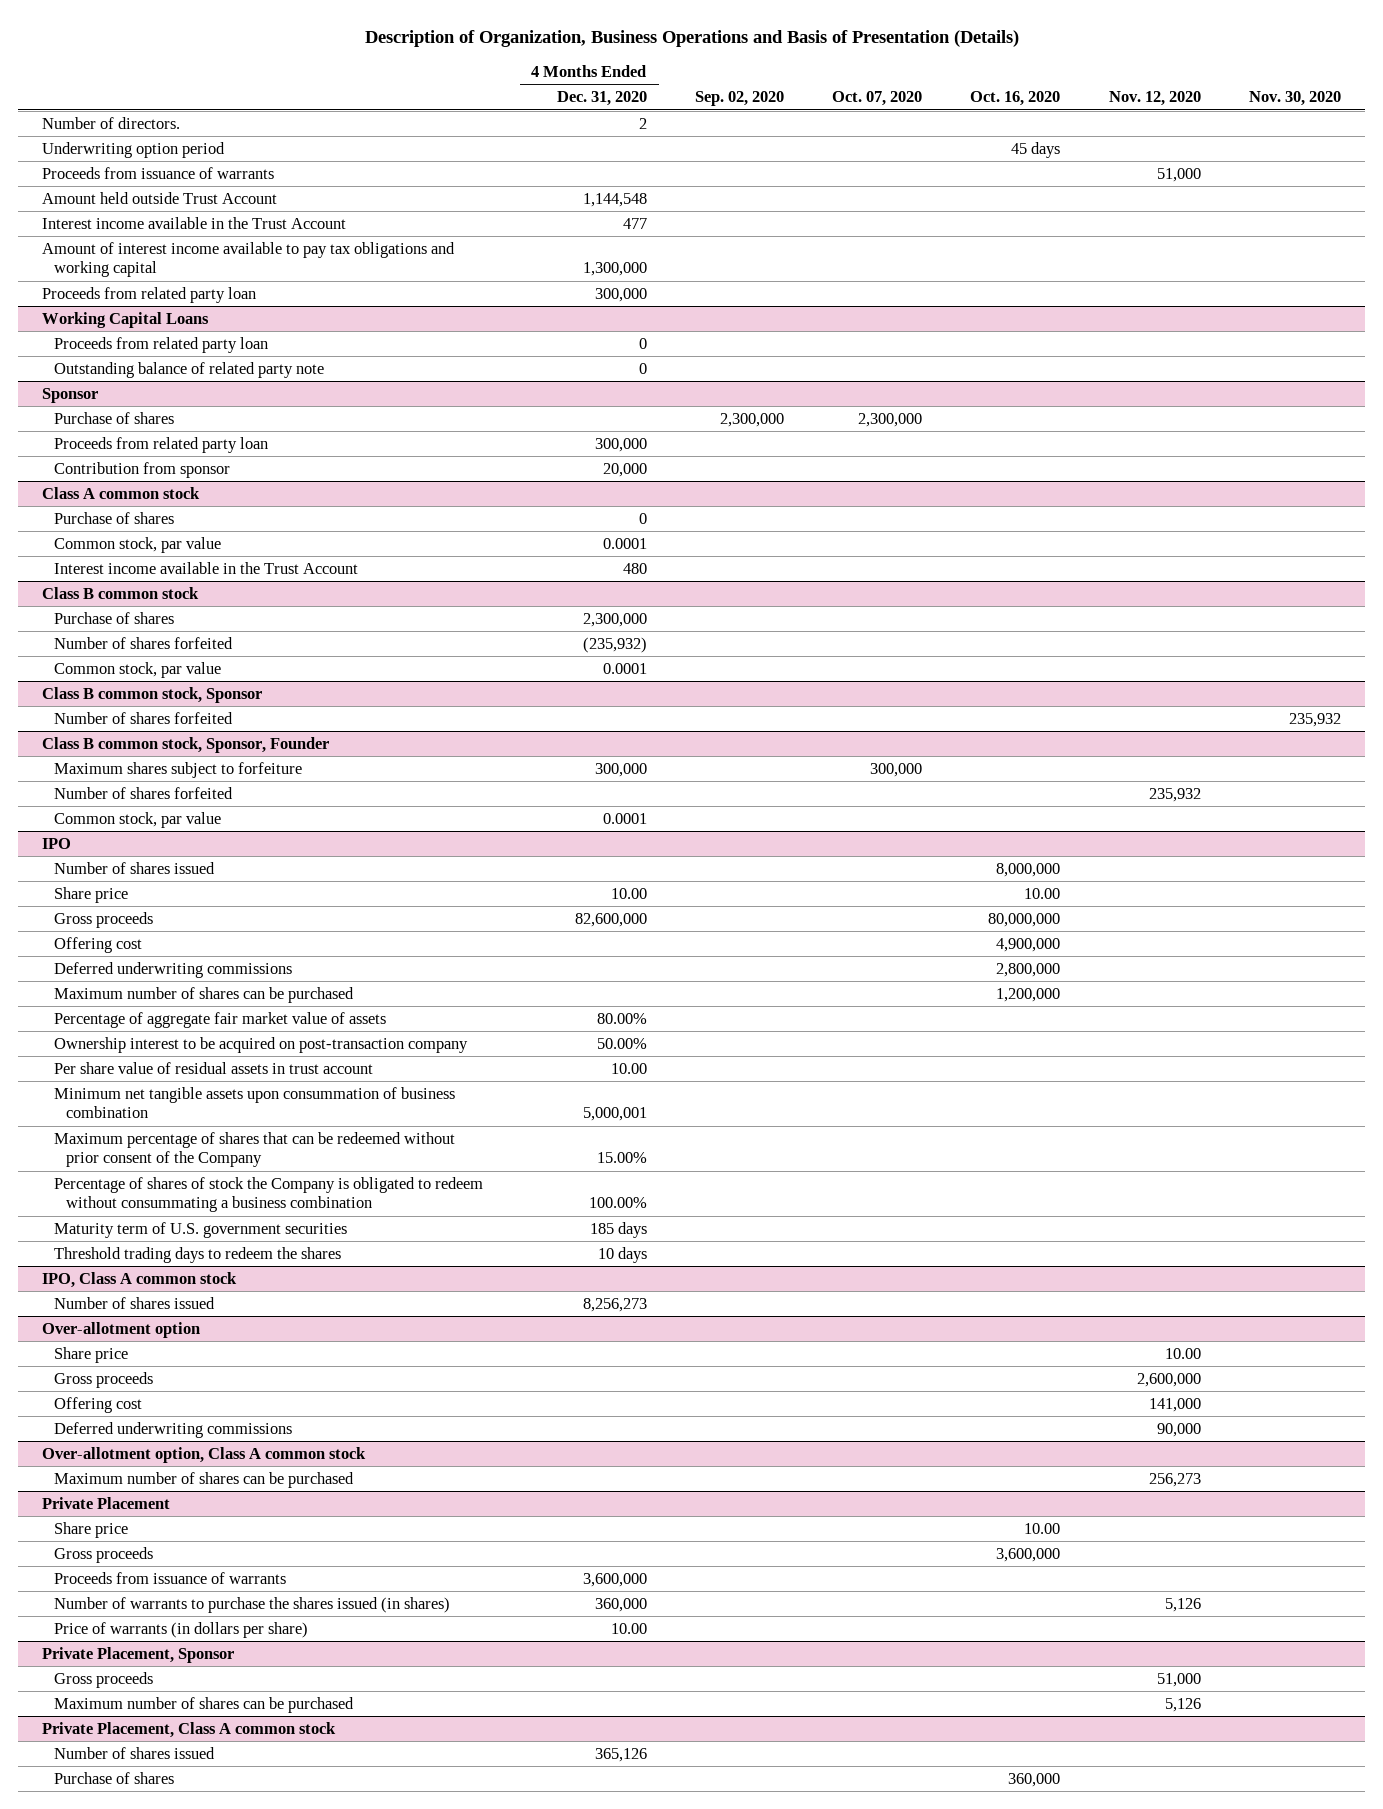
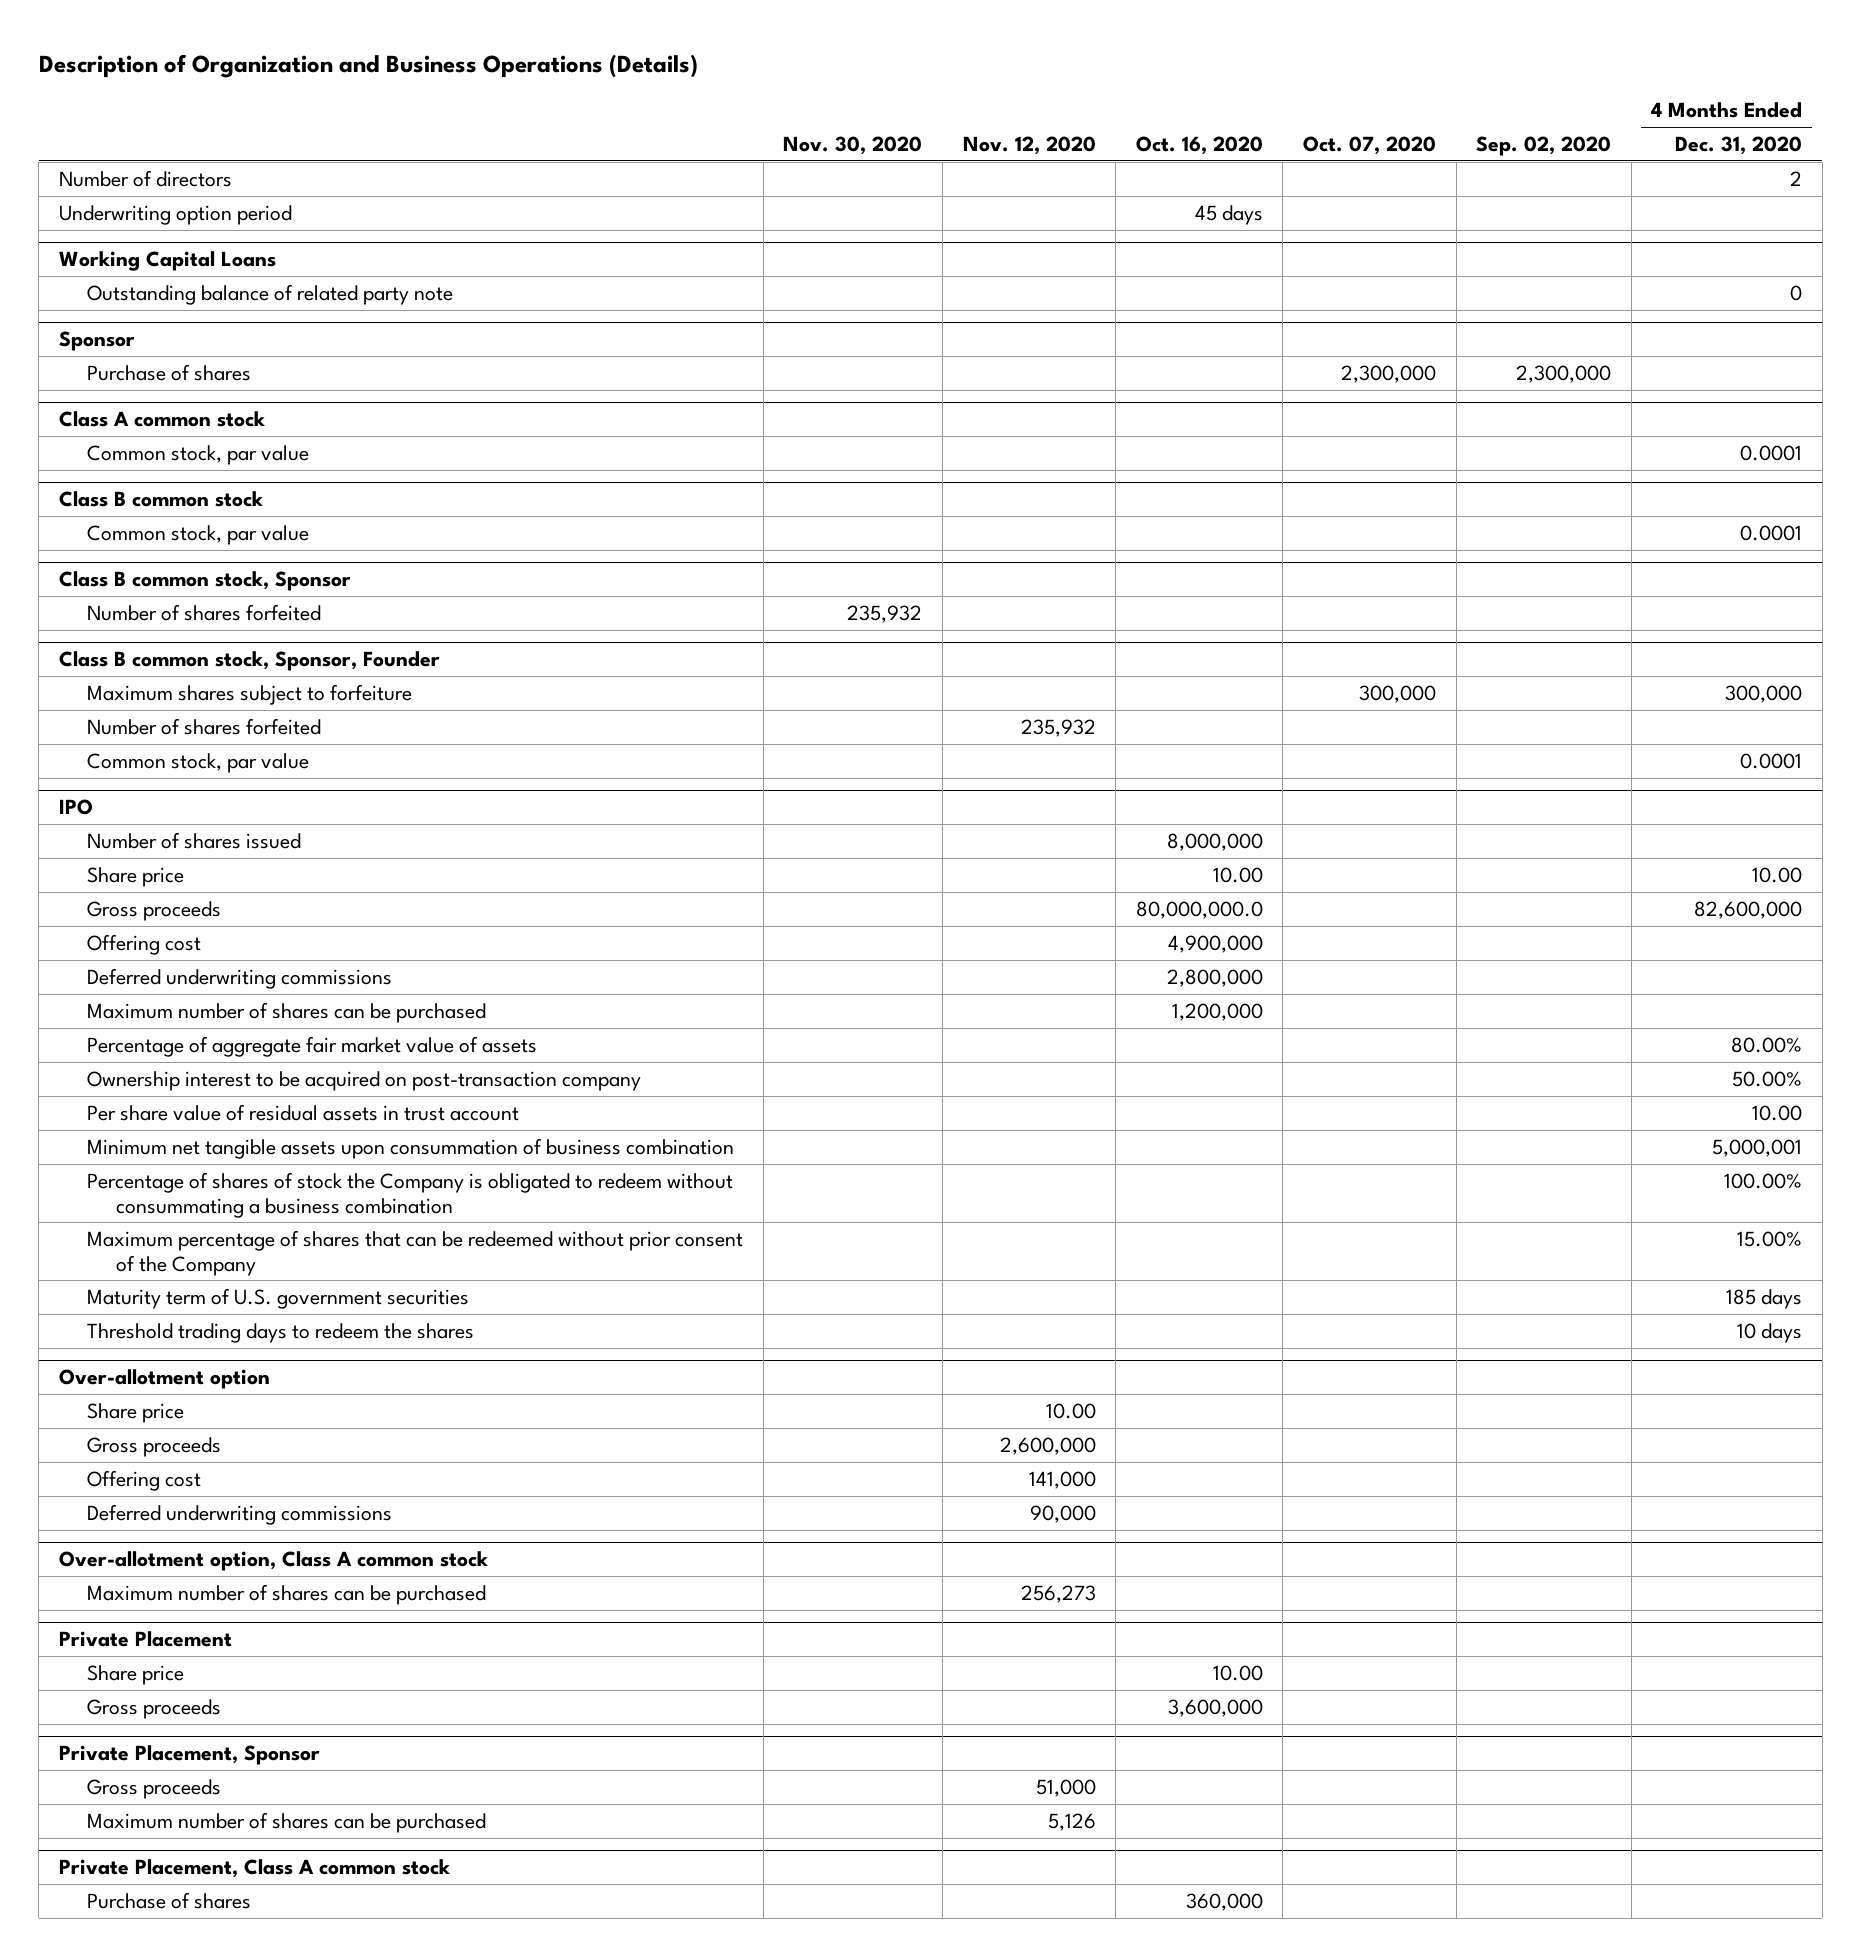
- Description of Organization, Business Operations and Basis of Presentation (Details)
+ Description of Organization and Business Operations (Details)
- | 4 Months Ended Dec. 31, 2020 | Sep. 02, 2020 | Oct. 07, 2020 | Oct. 16, 2020 | Nov. 12, 2020 | Nov. 30, 2020
+ | Nov. 30, 2020 | Nov. 12, 2020 | Oct. 16, 2020 | Oct. 07, 2020 | Sep. 02, 2020 | 4 Months Ended Dec. 31, 2020
- Number of directors. | 2 | | | | |
+ Number of directors | | | | | | 2
- Proceeds from issuance of warrants | | | | | 51,000 |
- Amount held outside Trust Account | 1,144,548 | | | | |
- Interest income available in the Trust Account | 477 | | | | |
- Amount of interest income available to pay tax obligations and working capital | 1,300,000 | | | | |
- Proceeds from related party loan | 300,000 | | | | |
@ Working Capital Loans
- Proceeds from related party loan | 0 | | | | |
@ Sponsor
- Proceeds from related party loan | 300,000 | | | | |
- Contribution from sponsor | 20,000 | | | | |
@ Class A common stock
- Purchase of shares | 0 | | | | |
- Interest income available in the Trust Account | 480 | | | | |
@ Class B common stock
- Purchase of shares | 2,300,000 | | | | |
- Number of shares forfeited | (235,932) | | | | |
@ IPO
- Gross proceeds | 82,600,000 | | | 80,000,000 | |
+ Gross proceeds | | | 80,000,000.0 | | | 82,600,000
moved down: Maximum percentage of shares that can be redeemed without prior consent of the Company | | | | | | 15.00%
- IPO, Class A common stock
- Number of shares issued | 8,256,273 | | | | |
@ Private Placement
- Proceeds from issuance of warrants | 3,600,000 | | | | |
- Number of warrants to purchase the shares issued (in shares) | 360,000 | | | | 5,126 |
- Price of warrants (in dollars per share) | 10.00 | | | | |
@ Private Placement, Class A common stock
- Number of shares issued | 365,126 | | | | |

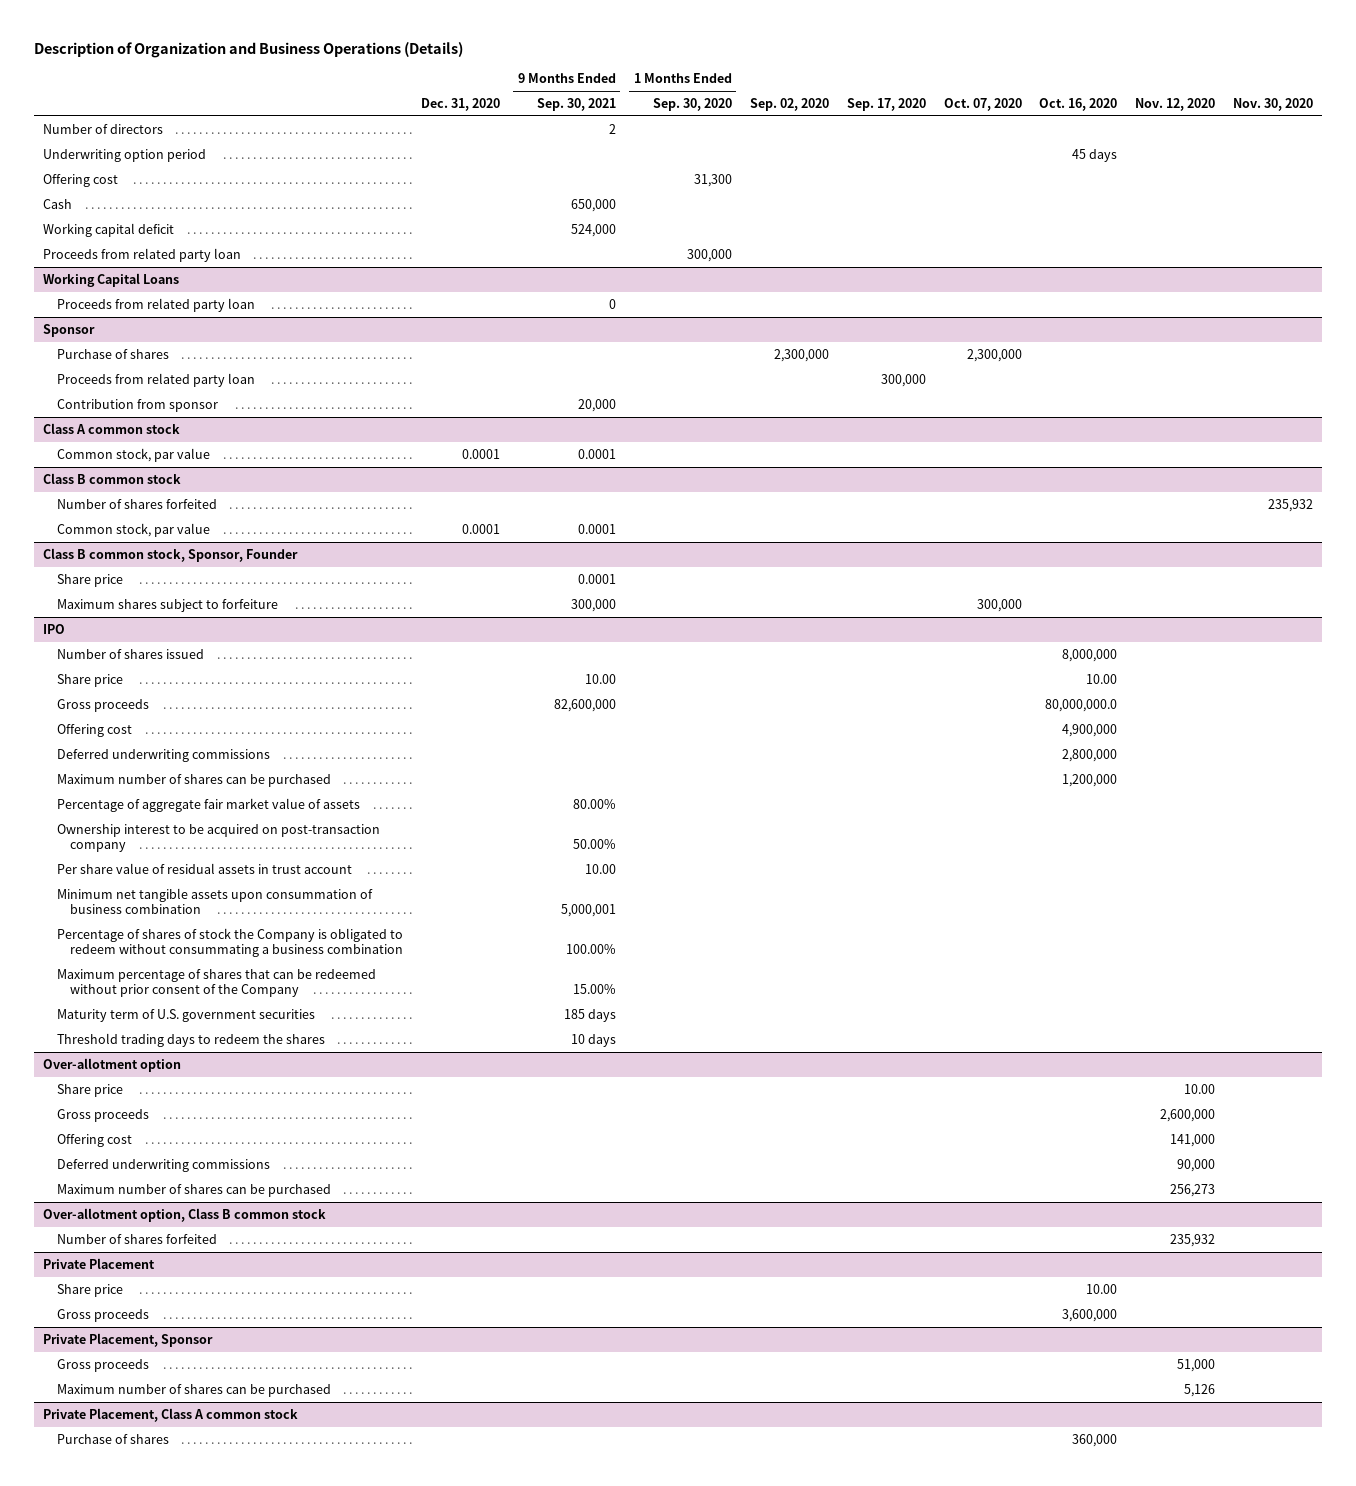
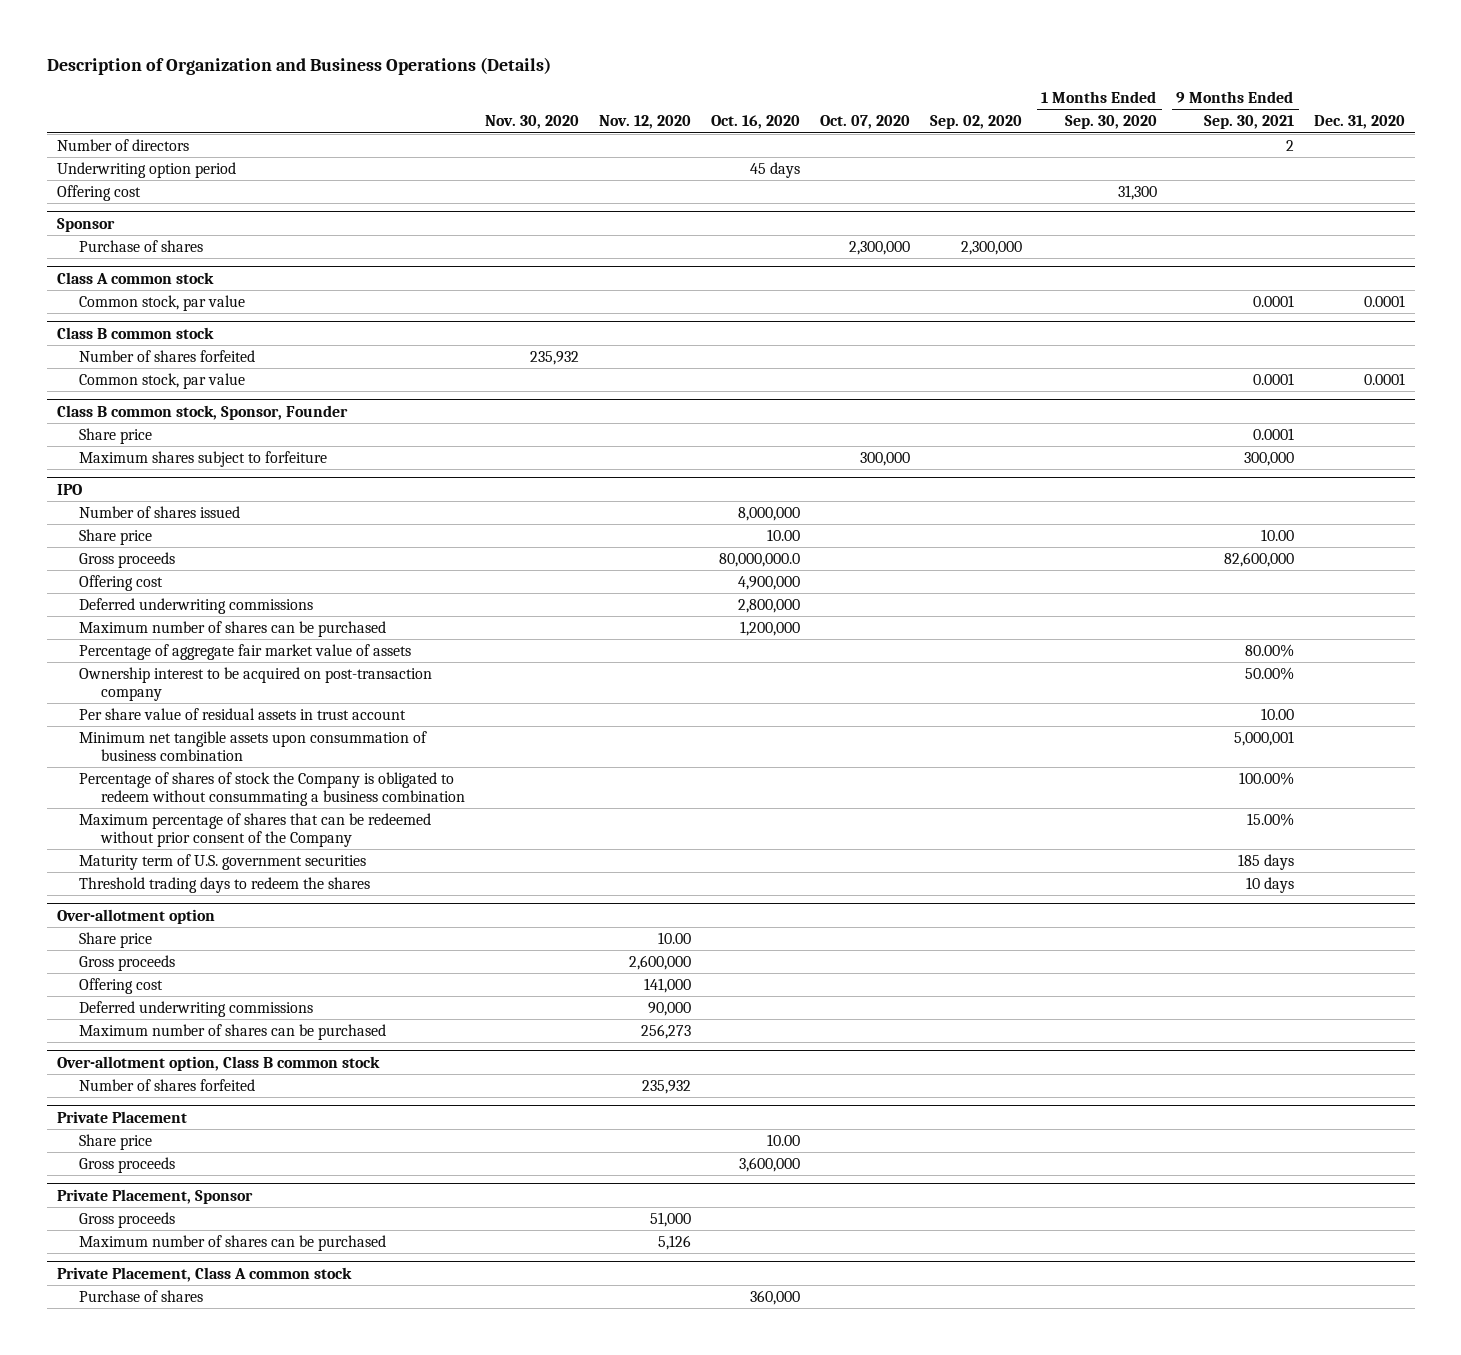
- | Dec. 31, 2020 | 9 Months Ended Sep. 30, 2021 | 1 Months Ended Sep. 30, 2020 | Sep. 02, 2020 | Sep. 17, 2020 | Oct. 07, 2020 | Oct. 16, 2020 | Nov. 12, 2020 | Nov. 30, 2020
+ | Nov. 30, 2020 | Nov. 12, 2020 | Oct. 16, 2020 | Oct. 07, 2020 | Sep. 02, 2020 | 1 Months Ended Sep. 30, 2020 | 9 Months Ended Sep. 30, 2021 | Dec. 31, 2020
- Cash | | 650,000 | | | | | | |
- Working capital deficit | | 524,000 | | | | | | |
- Proceeds from related party loan | | | 300,000 | | | | | |
- Working Capital Loans
- Proceeds from related party loan | | 0 | | | | | | |
@ Sponsor
- Proceeds from related party loan | | | | | 300,000 | | | |
- Contribution from sponsor | | 20,000 | | | | | | |

